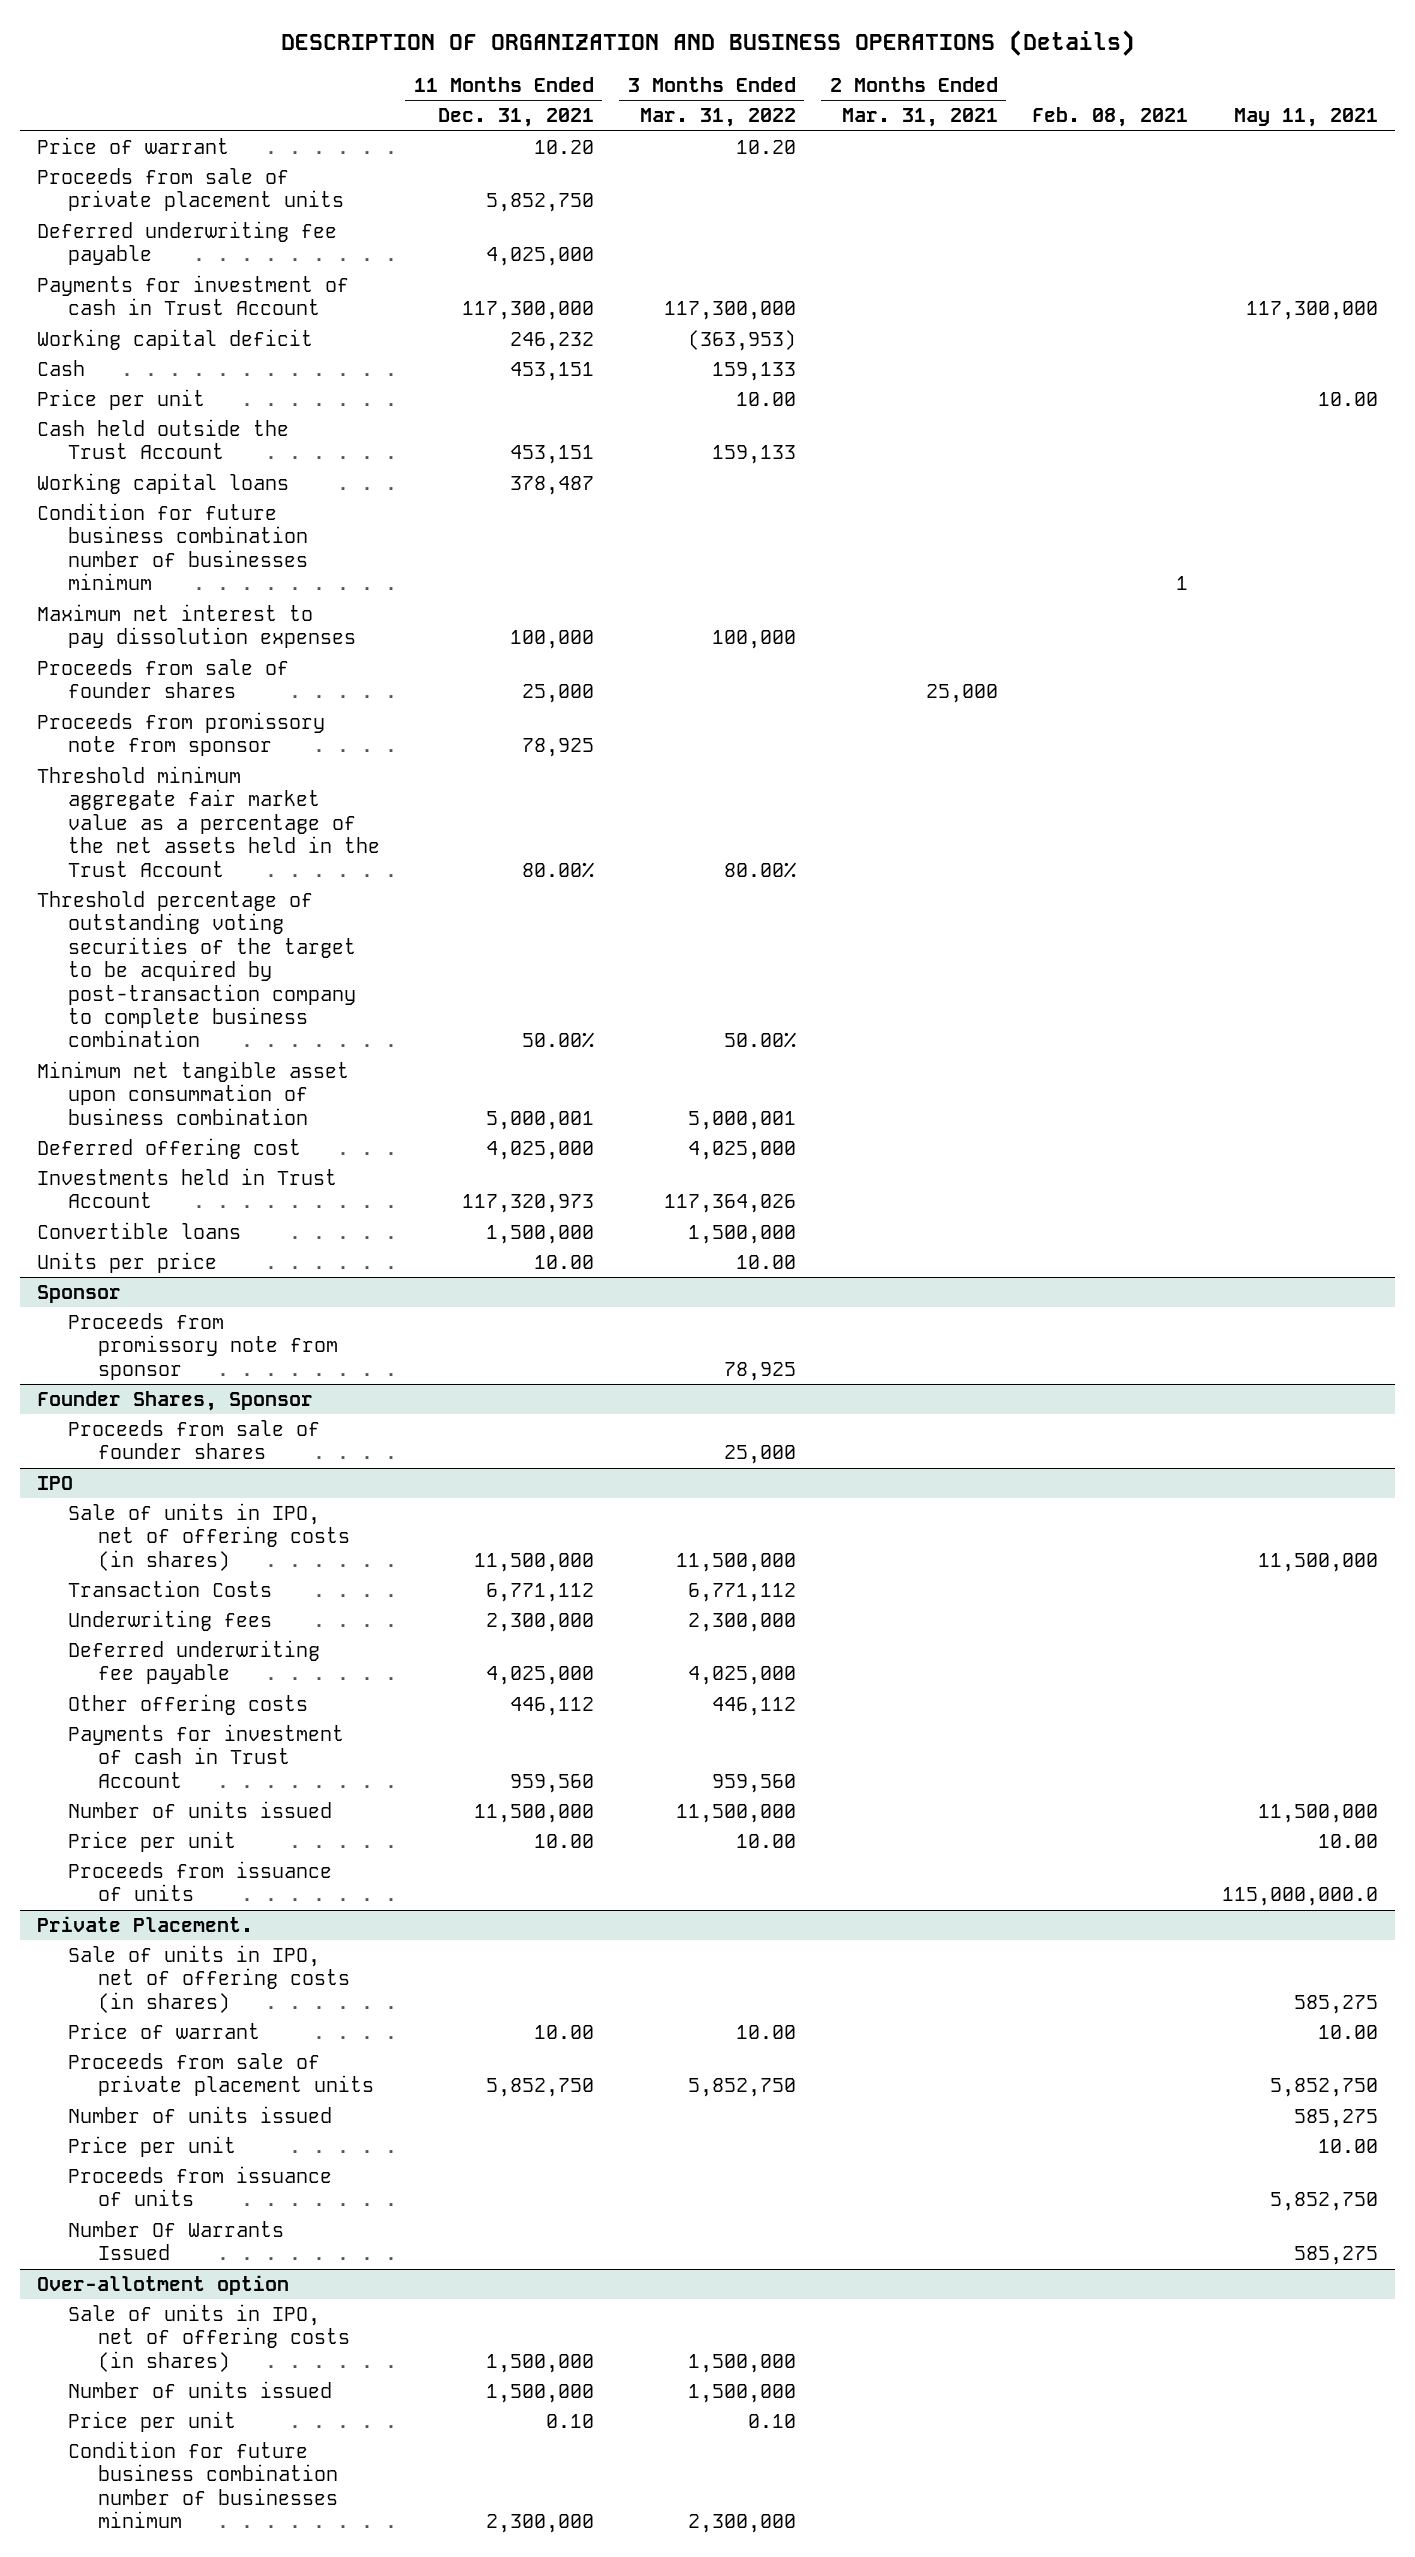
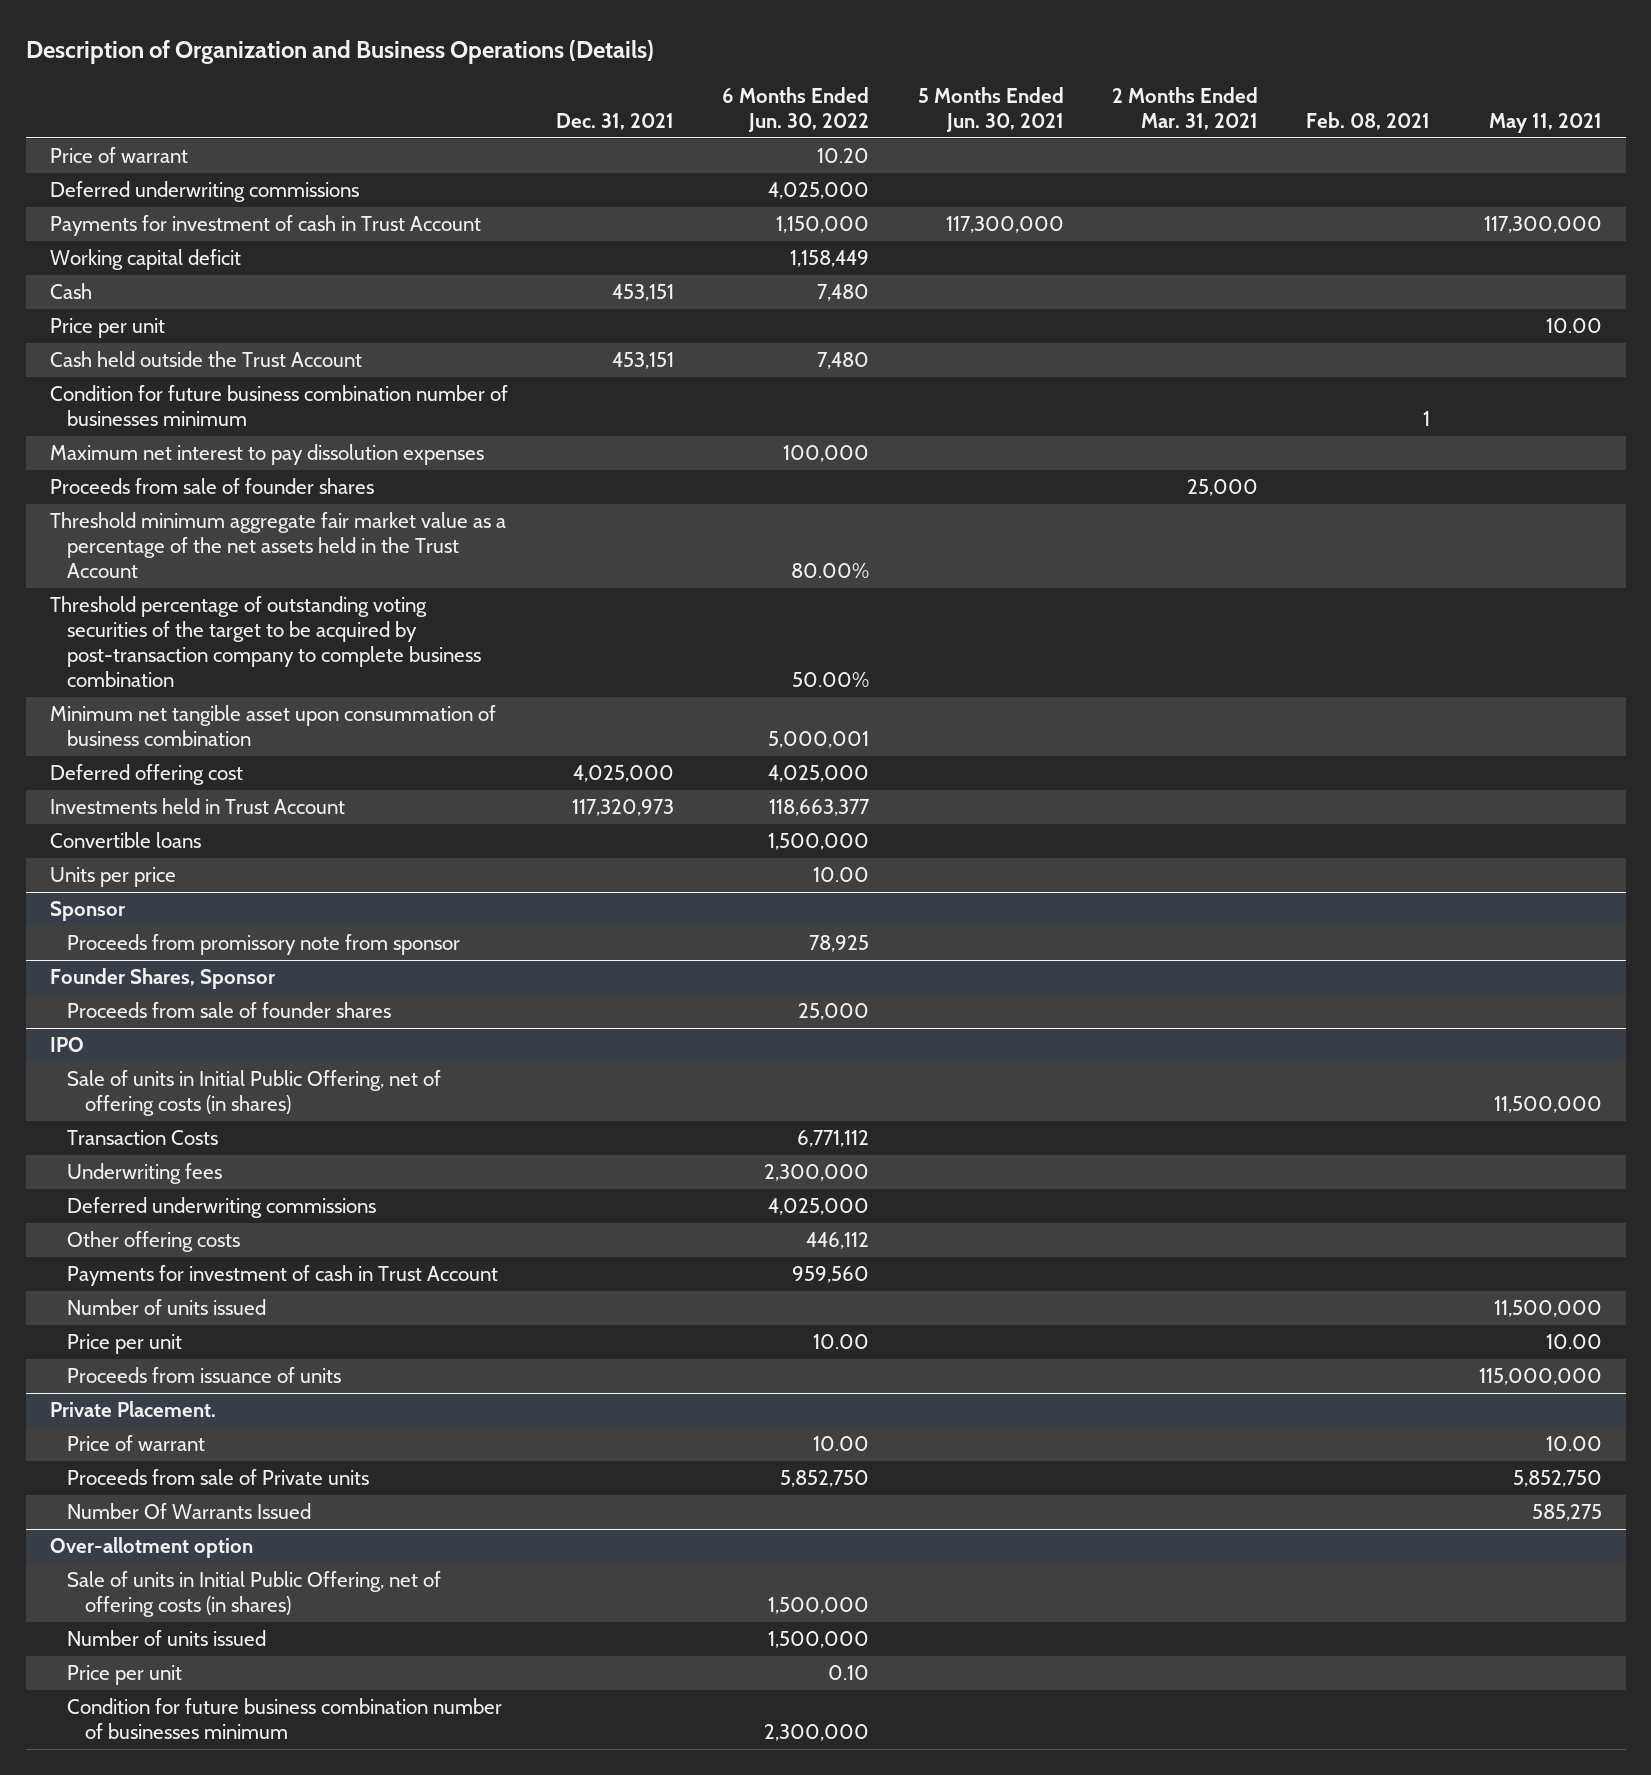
- DESCRIPTION OF ORGANIZATION AND BUSINESS OPERATIONS (Details)
+ Description of Organization and Business Operations (Details)
- | 11 Months Ended Dec. 31, 2021 | 3 Months Ended Mar. 31, 2022 | 2 Months Ended Mar. 31, 2021 | Feb. 08, 2021 | May 11, 2021
+ | Dec. 31, 2021 | 6 Months Ended Jun. 30, 2022 | 5 Months Ended Jun. 30, 2021 | 2 Months Ended Mar. 31, 2021 | Feb. 08, 2021 | May 11, 2021
- Proceeds from sale of private placement units | 5,852,750 | | | |
- Deferred underwriting fee payable | 4,025,000 | | | |
+ Deferred underwriting commissions | | 4,025,000 | | | |
- Working capital loans | 378,487 | | | |
- Proceeds from promissory note from sponsor | 78,925 | | | |
@ IPO
- Sale of units in IPO, net of offering costs (in shares) | 11,500,000 | 11,500,000 | | | 11,500,000
+ Sale of units in Initial Public Offering, net of offering costs (in shares) | | | | | | 11,500,000
- Deferred underwriting fee payable | 4,025,000 | 4,025,000 | | |
+ Deferred underwriting commissions | | 4,025,000 | | | |
- Proceeds from issuance of units | | | | | 115,000,000.0
+ Proceeds from issuance of units | | | | | | 115,000,000
@ Private Placement.
- Sale of units in IPO, net of offering costs (in shares) | | | | | 585,275
- Proceeds from sale of private placement units | 5,852,750 | 5,852,750 | | | 5,852,750
- Number of units issued | | | | | 585,275
- Price per unit | | | | | 10.00
- Proceeds from issuance of units | | | | | 5,852,750
+ Proceeds from sale of Private units | | 5,852,750 | | | | 5,852,750
@ Over-allotment option
- Sale of units in IPO, net of offering costs (in shares) | 1,500,000 | 1,500,000 | | |
+ Sale of units in Initial Public Offering, net of offering costs (in shares) | | 1,500,000 | | | |

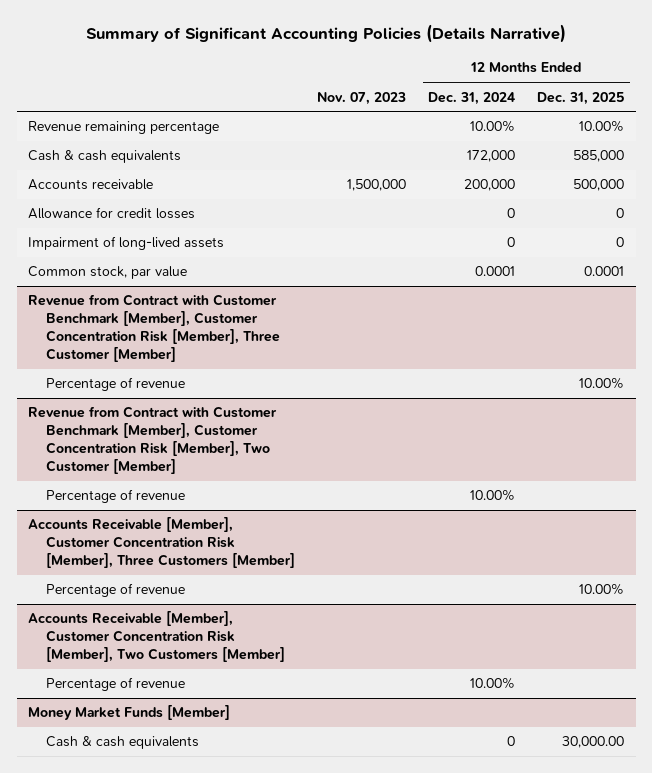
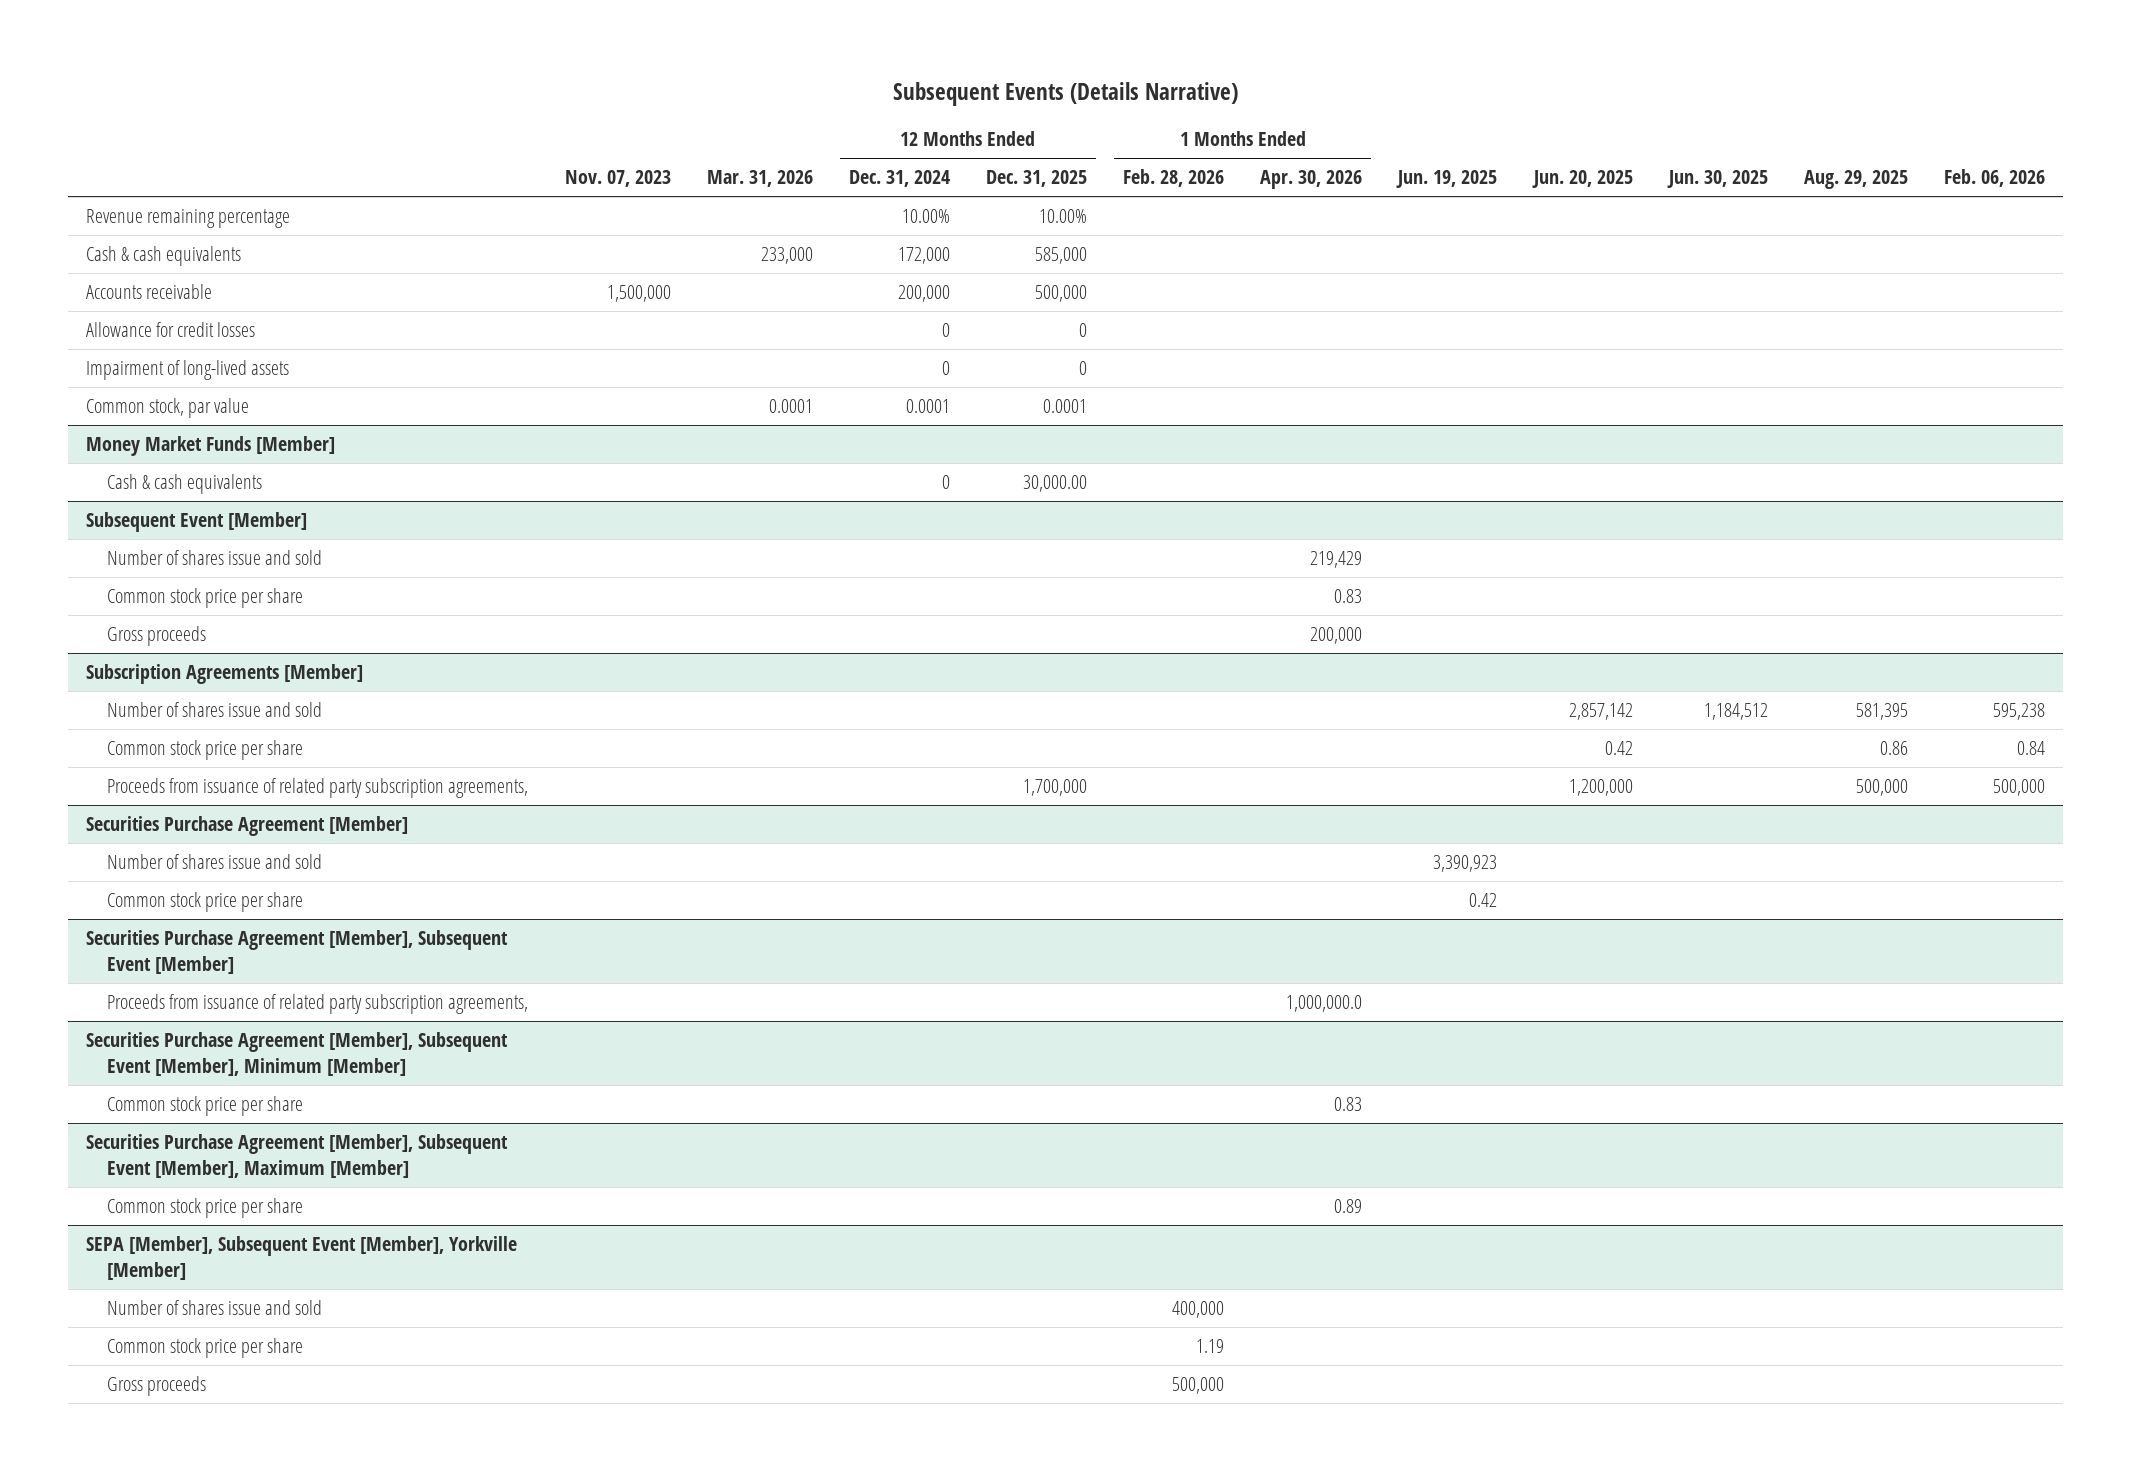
- Summary of Significant Accounting Policies (Details Narrative)
+ Subsequent Events (Details Narrative)
- | Nov. 07, 2023 | 12 Months Ended Dec. 31, 2024 | 12 Months Ended Dec. 31, 2025
+ | Nov. 07, 2023 | Mar. 31, 2026 | 12 Months Ended Dec. 31, 2024 | 12 Months Ended Dec. 31, 2025 | 1 Months Ended Feb. 28, 2026 | 1 Months Ended Apr. 30, 2026 | Jun. 19, 2025 | Jun. 20, 2025 | Jun. 30, 2025 | Aug. 29, 2025 | Feb. 06, 2026
- Revenue from Contract with Customer Benchmark [Member], Customer Concentration Risk [Member], Three Customer [Member]
- Percentage of revenue | | | 10.00%
- Revenue from Contract with Customer Benchmark [Member], Customer Concentration Risk [Member], Two Customer [Member]
- Percentage of revenue | | 10.00% |
- Accounts Receivable [Member], Customer Concentration Risk [Member], Three Customers [Member]
- Percentage of revenue | | | 10.00%
- Accounts Receivable [Member], Customer Concentration Risk [Member], Two Customers [Member]
- Percentage of revenue | | 10.00% |
+ Subsequent Event [Member]
+ Number of shares issue and sold | | | | | | 219,429 | | | | |
+ Common stock price per share | | | | | | 0.83 | | | | |
+ Gross proceeds | | | | | | 200,000 | | | | |
+ Subscription Agreements [Member]
+ Number of shares issue and sold | | | | | | | | 2,857,142 | 1,184,512 | 581,395 | 595,238
+ Common stock price per share | | | | | | | | 0.42 | | 0.86 | 0.84
+ Proceeds from issuance of related party subscription agreements, | | | | 1,700,000 | | | | 1,200,000 | | 500,000 | 500,000
+ Securities Purchase Agreement [Member]
+ Number of shares issue and sold | | | | | | | 3,390,923 | | | |
+ Common stock price per share | | | | | | | 0.42 | | | |
+ Securities Purchase Agreement [Member], Subsequent Event [Member]
+ Proceeds from issuance of related party subscription agreements, | | | | | | 1,000,000.0 | | | | |
+ Securities Purchase Agreement [Member], Subsequent Event [Member], Minimum [Member]
+ Common stock price per share | | | | | | 0.83 | | | | |
+ Securities Purchase Agreement [Member], Subsequent Event [Member], Maximum [Member]
+ Common stock price per share | | | | | | 0.89 | | | | |
+ SEPA [Member], Subsequent Event [Member], Yorkville [Member]
+ Number of shares issue and sold | | | | | 400,000 | | | | | |
+ Common stock price per share | | | | | 1.19 | | | | | |
+ Gross proceeds | | | | | 500,000 | | | | | |

